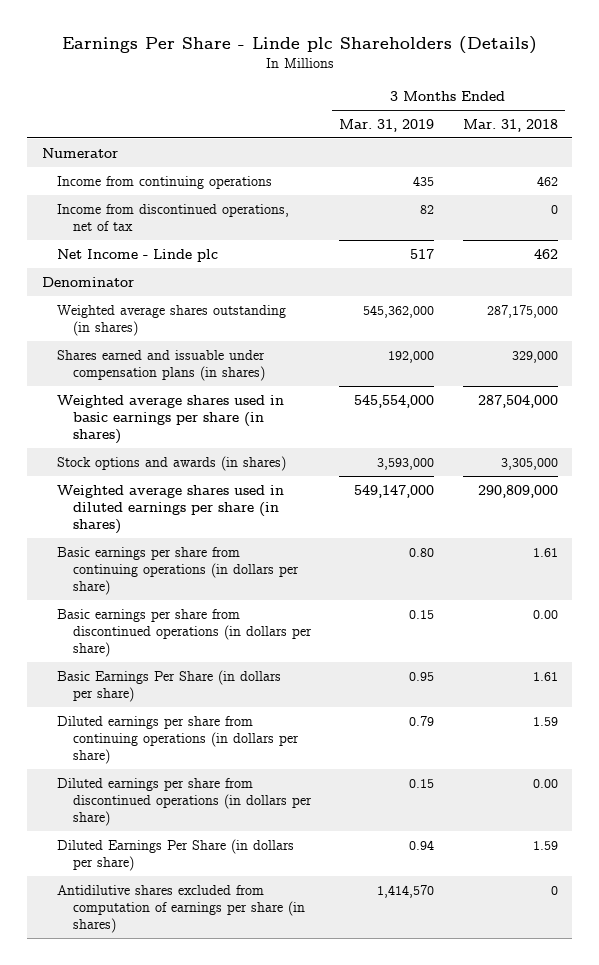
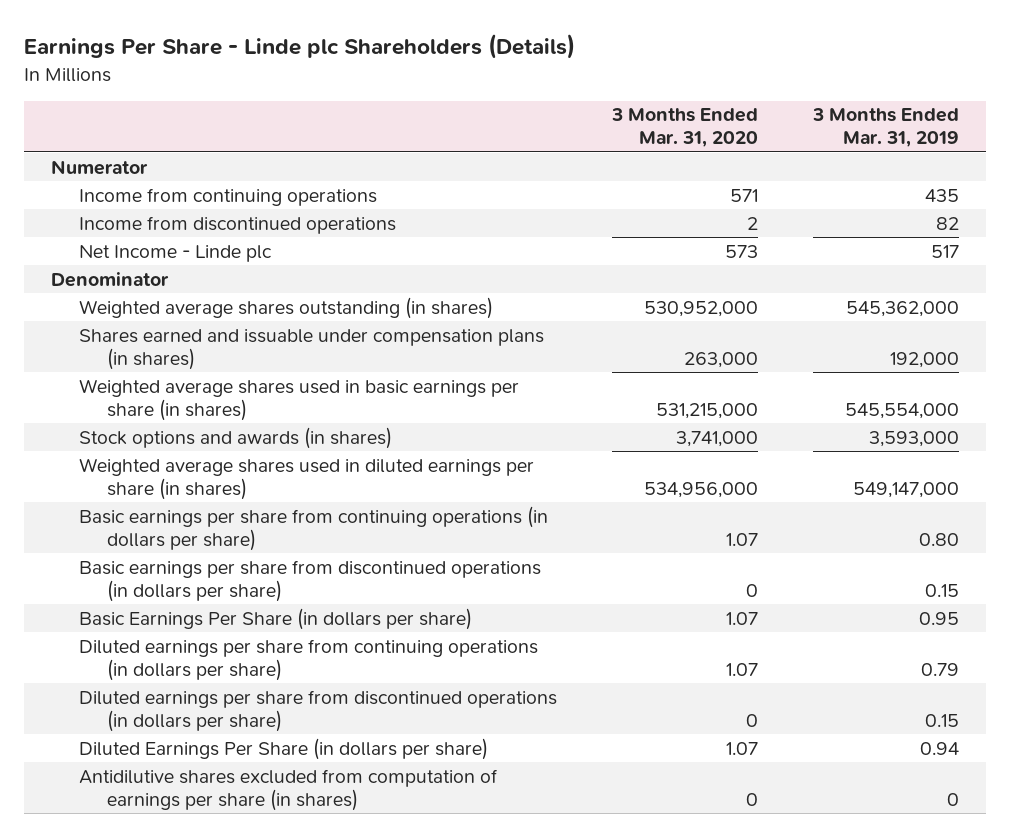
- | 3 Months Ended Mar. 31, 2019 | 3 Months Ended Mar. 31, 2018
+ | 3 Months Ended Mar. 31, 2020 | 3 Months Ended Mar. 31, 2019
- Income from discontinued operations, net of tax | 82 | 0
+ Income from discontinued operations | 2 | 82
- Antidilutive shares excluded from computation of earnings per share (in shares) | 1,414,570 | 0
+ Antidilutive shares excluded from computation of earnings per share (in shares) | 0 | 0

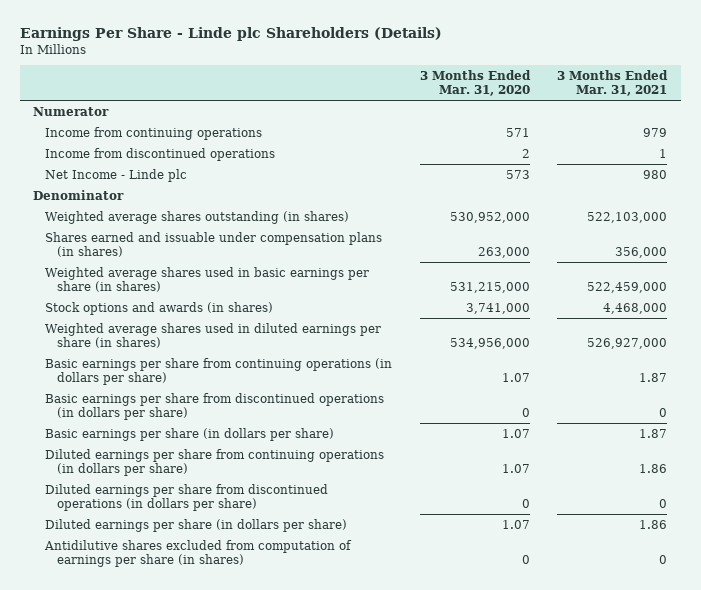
- | 3 Months Ended Mar. 31, 2020 | 3 Months Ended Mar. 31, 2019
+ | 3 Months Ended Mar. 31, 2020 | 3 Months Ended Mar. 31, 2021
- Basic Earnings Per Share (in dollars per share) | 1.07 | 0.95
+ Basic earnings per share (in dollars per share) | 1.07 | 1.87
- Diluted Earnings Per Share (in dollars per share) | 1.07 | 0.94
+ Diluted earnings per share (in dollars per share) | 1.07 | 1.86

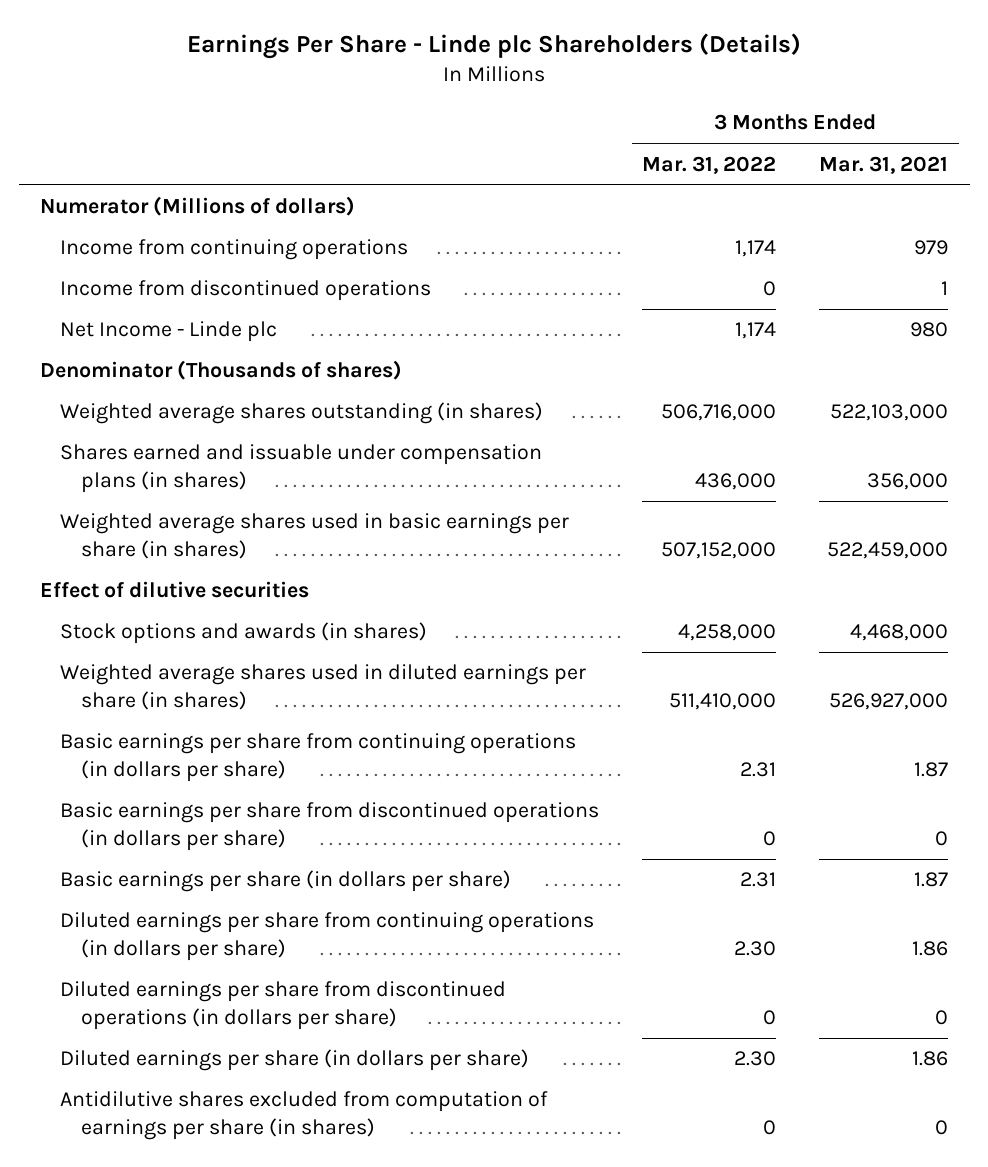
- | 3 Months Ended Mar. 31, 2020 | 3 Months Ended Mar. 31, 2021
+ | 3 Months Ended Mar. 31, 2022 | 3 Months Ended Mar. 31, 2021
- Numerator
+ Numerator (Millions of dollars)
- Denominator
+ Denominator (Thousands of shares)
+ Effect of dilutive securities

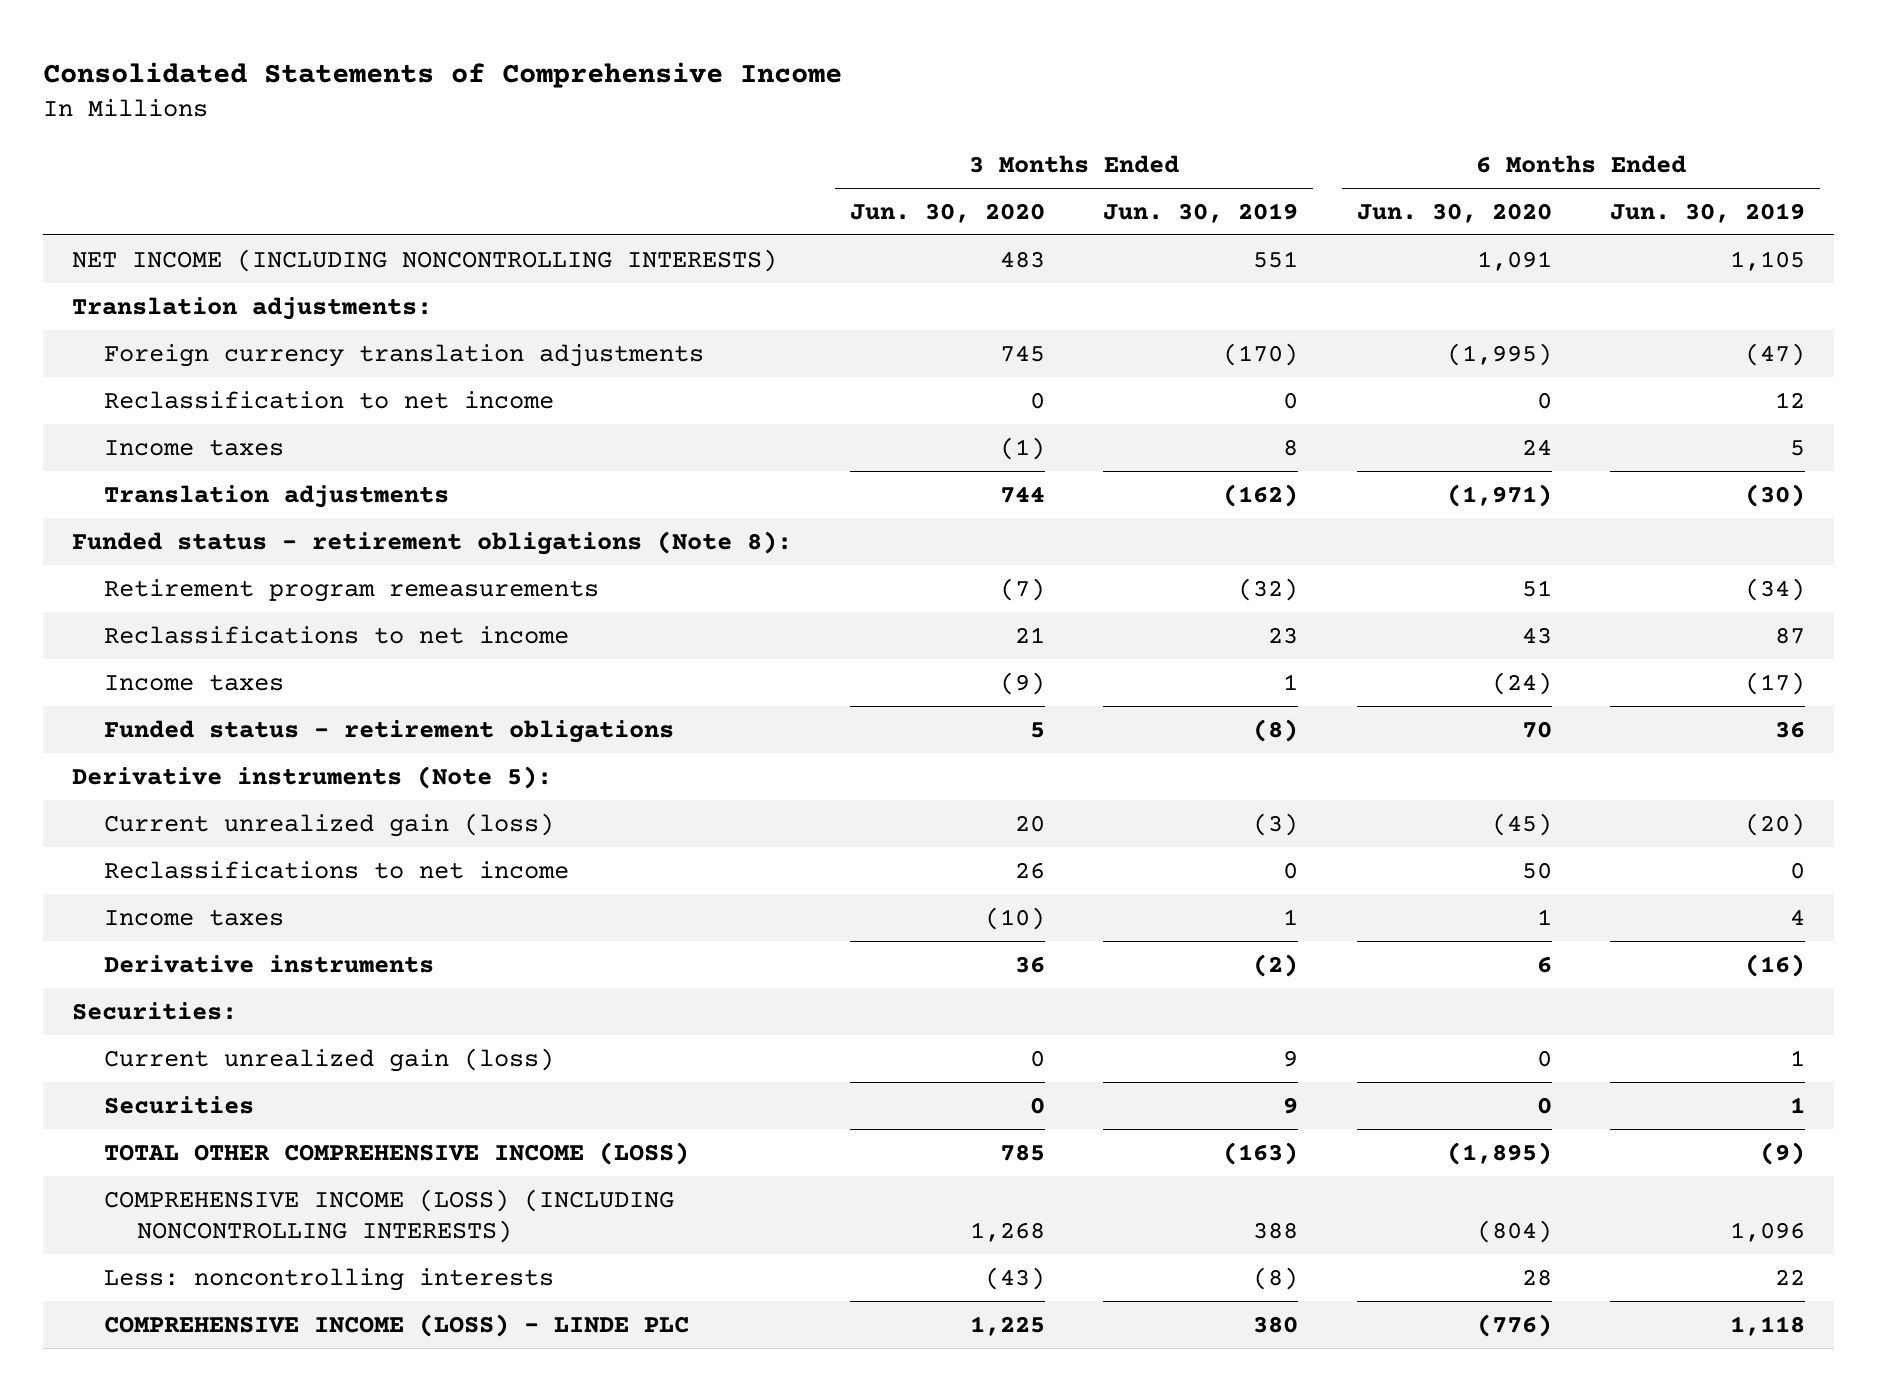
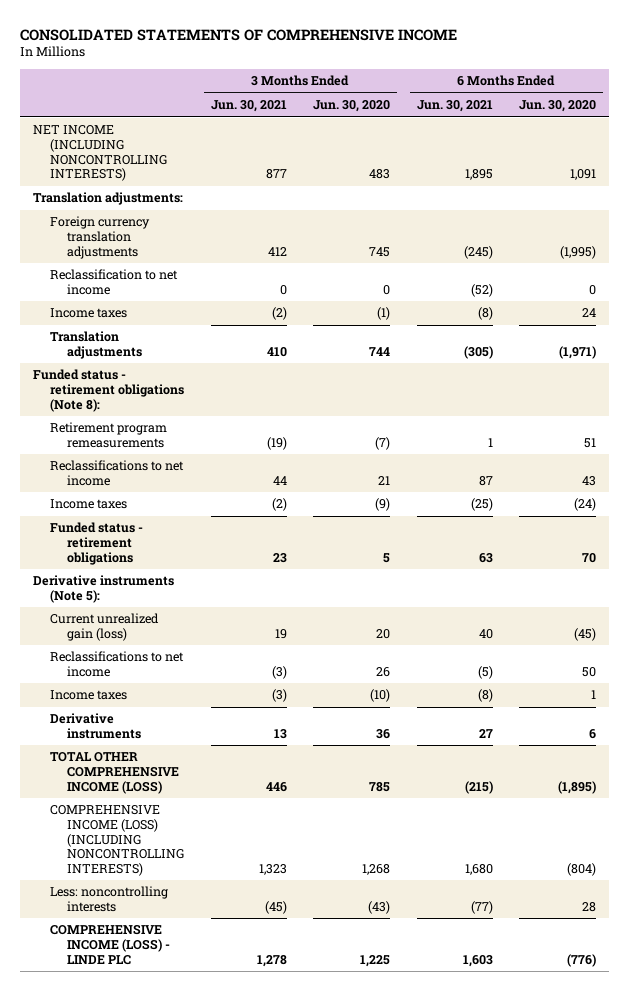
- Consolidated Statements of Comprehensive Income
+ CONSOLIDATED STATEMENTS OF COMPREHENSIVE INCOME
- | 3 Months Ended Jun. 30, 2020 | 3 Months Ended Jun. 30, 2019 | 6 Months Ended Jun. 30, 2020 | 6 Months Ended Jun. 30, 2019
+ | 3 Months Ended Jun. 30, 2021 | 3 Months Ended Jun. 30, 2020 | 6 Months Ended Jun. 30, 2021 | 6 Months Ended Jun. 30, 2020
- Securities:
- Current unrealized gain (loss) | 0 | 9 | 0 | 1
- Securities | 0 | 9 | 0 | 1

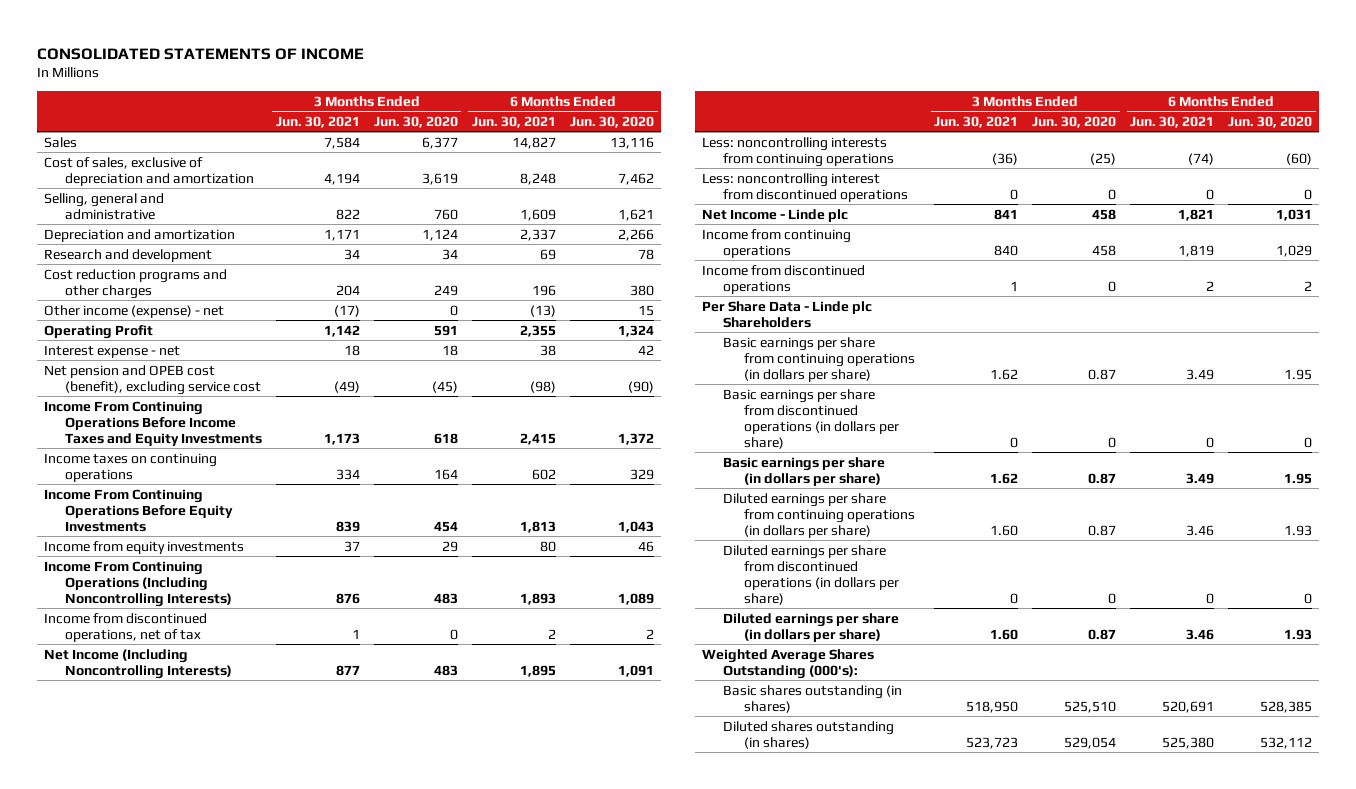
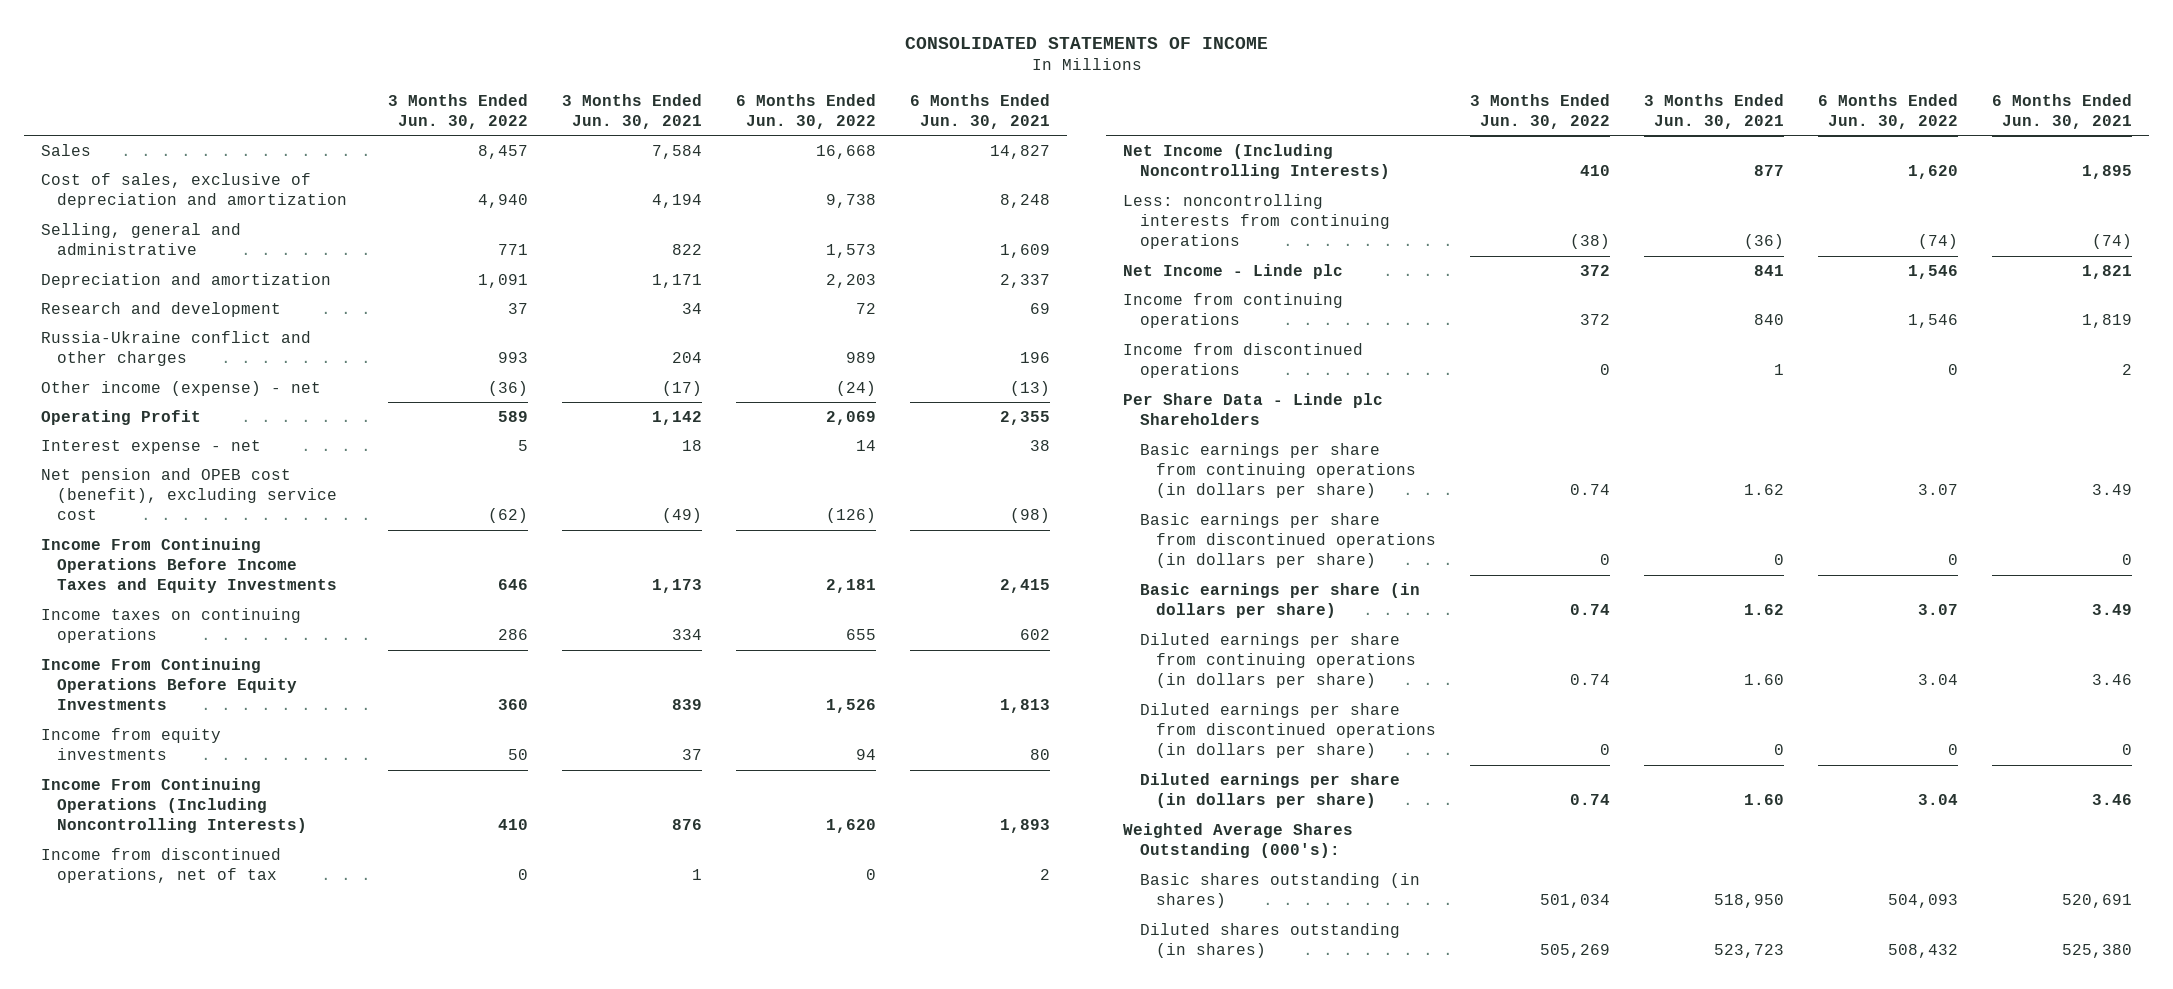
- | 3 Months Ended Jun. 30, 2021 | 3 Months Ended Jun. 30, 2020 | 6 Months Ended Jun. 30, 2021 | 6 Months Ended Jun. 30, 2020
+ | 3 Months Ended Jun. 30, 2022 | 3 Months Ended Jun. 30, 2021 | 6 Months Ended Jun. 30, 2022 | 6 Months Ended Jun. 30, 2021
- Cost reduction programs and other charges | 204 | 249 | 196 | 380
+ Russia-Ukraine conflict and other charges | 993 | 204 | 989 | 196
- Less: noncontrolling interest from discontinued operations | 0 | 0 | 0 | 0

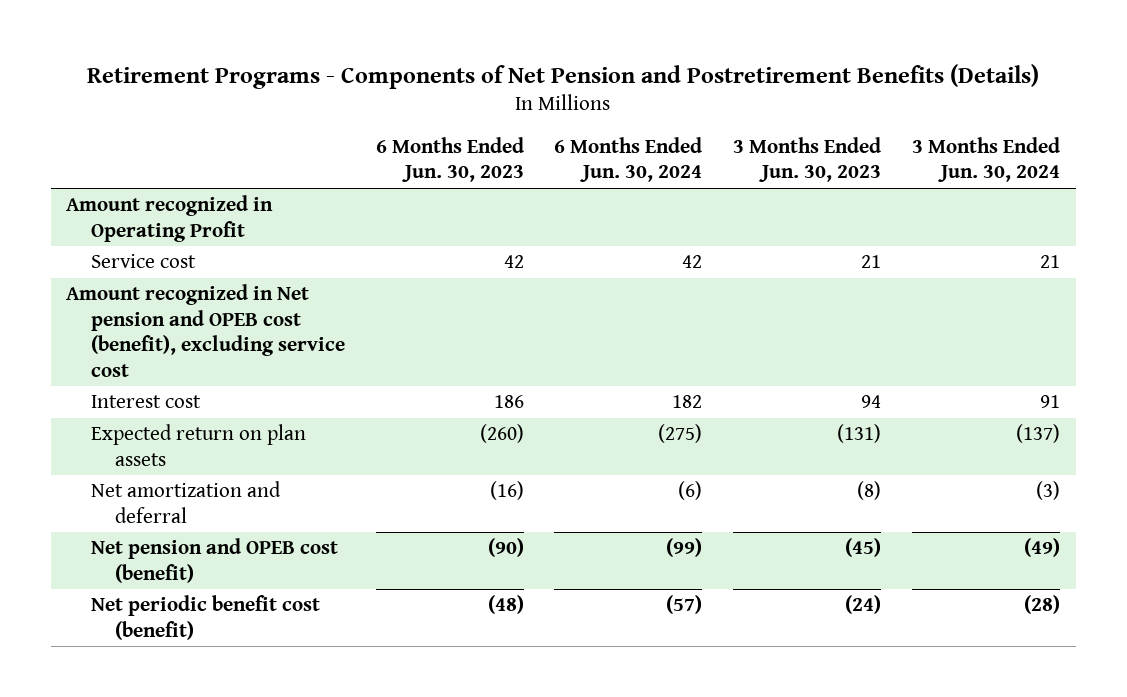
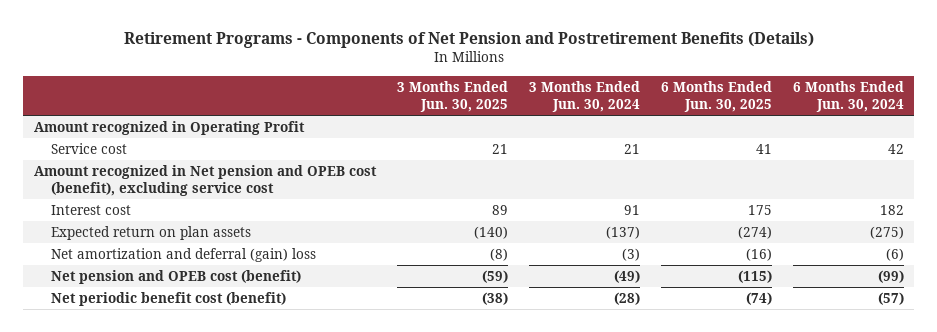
- | 6 Months Ended Jun. 30, 2023 | 6 Months Ended Jun. 30, 2024 | 3 Months Ended Jun. 30, 2023 | 3 Months Ended Jun. 30, 2024
+ | 3 Months Ended Jun. 30, 2025 | 3 Months Ended Jun. 30, 2024 | 6 Months Ended Jun. 30, 2025 | 6 Months Ended Jun. 30, 2024
- Net amortization and deferral | (16) | (6) | (8) | (3)
+ Net amortization and deferral (gain) loss | (8) | (3) | (16) | (6)

